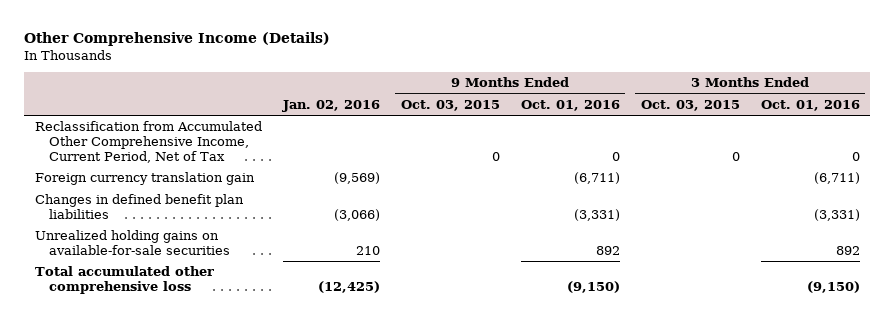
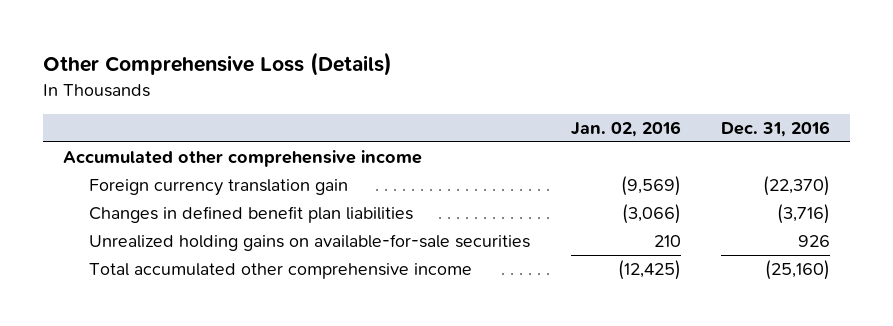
- Other Comprehensive Income (Details)
+ Other Comprehensive Loss (Details)
- | Jan. 02, 2016 | 9 Months Ended Oct. 03, 2015 | 9 Months Ended Oct. 01, 2016 | 3 Months Ended Oct. 03, 2015 | 3 Months Ended Oct. 01, 2016
+ | Jan. 02, 2016 | Dec. 31, 2016
- Reclassification from Accumulated Other Comprehensive Income, Current Period, Net of Tax | | 0 | 0 | 0 | 0
+ Accumulated other comprehensive income
- Total accumulated other comprehensive loss | (12,425) | | (9,150) | | (9,150)
+ Total accumulated other comprehensive income | (12,425) | (25,160)

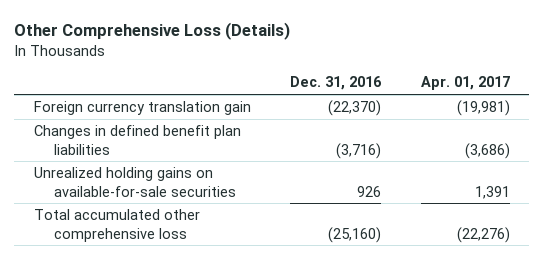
- | Jan. 02, 2016 | Dec. 31, 2016
+ | Dec. 31, 2016 | Apr. 01, 2017
- Accumulated other comprehensive income
- Total accumulated other comprehensive income | (12,425) | (25,160)
+ Total accumulated other comprehensive loss | (25,160) | (22,276)

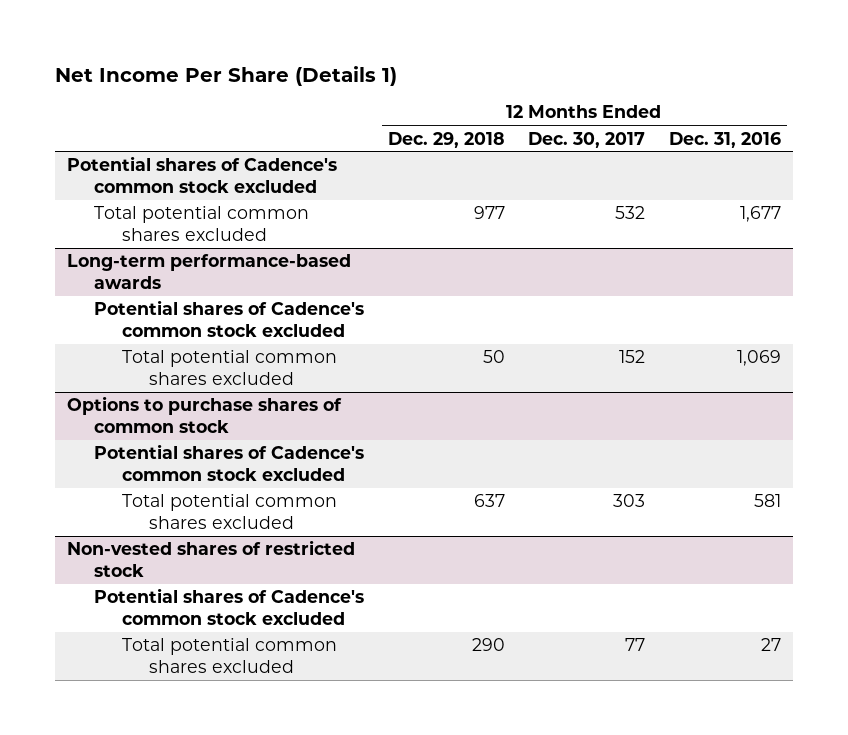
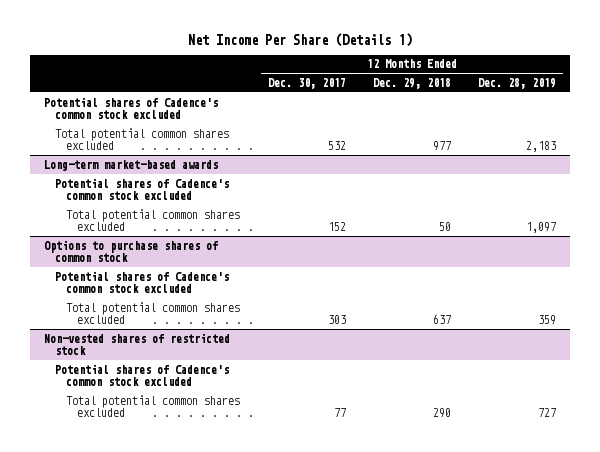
- | 12 Months Ended Dec. 29, 2018 | 12 Months Ended Dec. 30, 2017 | 12 Months Ended Dec. 31, 2016
+ | 12 Months Ended Dec. 30, 2017 | 12 Months Ended Dec. 29, 2018 | 12 Months Ended Dec. 28, 2019
- Long-term performance-based awards
+ Long-term market-based awards

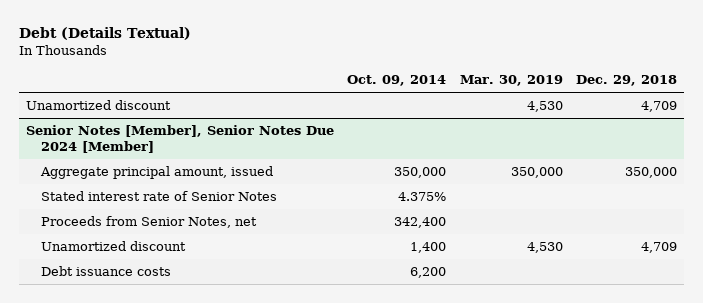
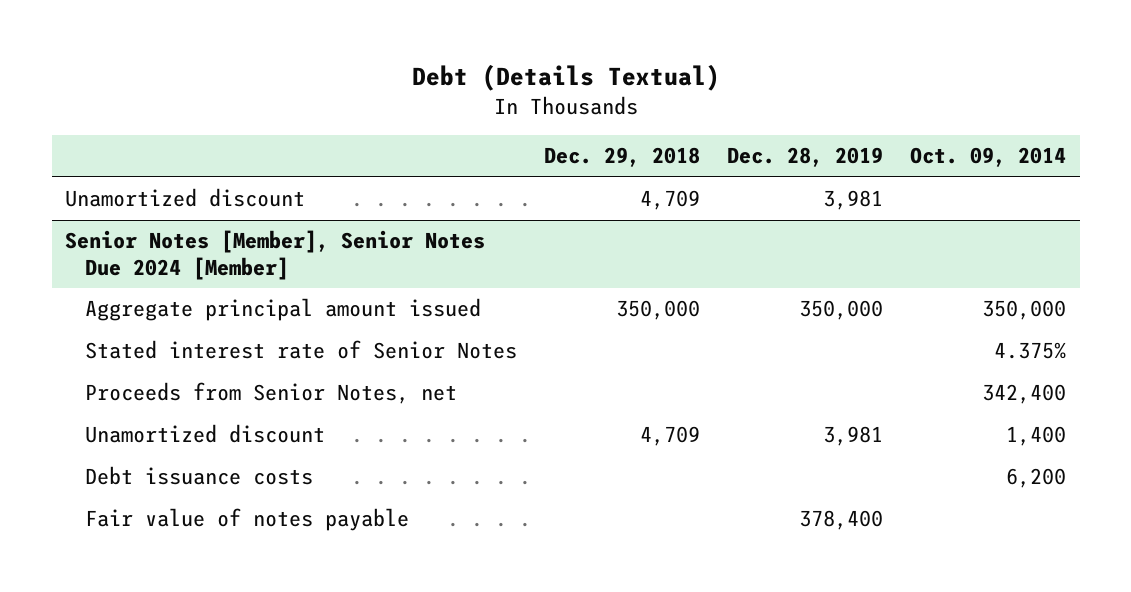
- | Oct. 09, 2014 | Mar. 30, 2019 | Dec. 29, 2018
+ | Dec. 29, 2018 | Dec. 28, 2019 | Oct. 09, 2014
@ Senior Notes [Member], Senior Notes Due 2024 [Member]
- Aggregate principal amount, issued | 350,000 | 350,000 | 350,000
+ Aggregate principal amount issued | 350,000 | 350,000 | 350,000
+ Fair value of notes payable | | 378,400 |

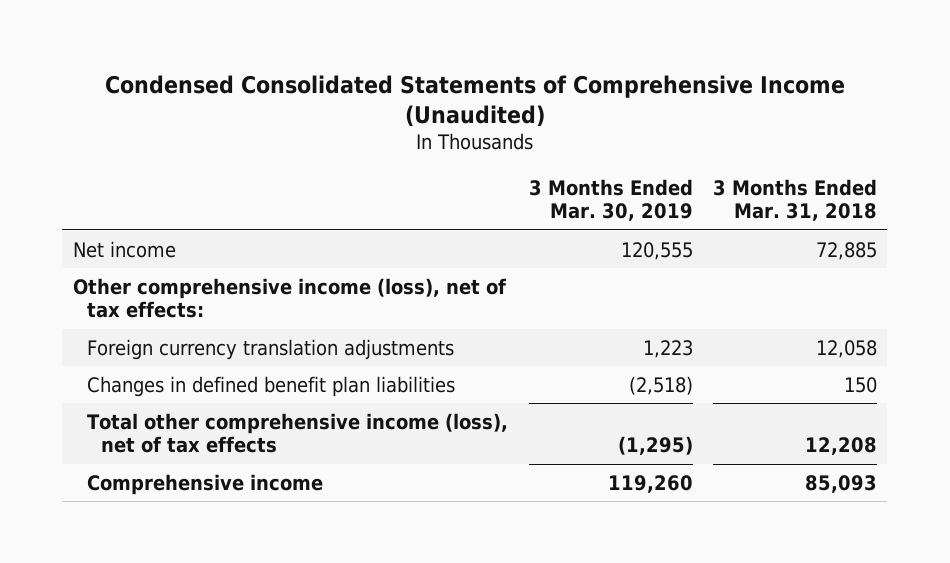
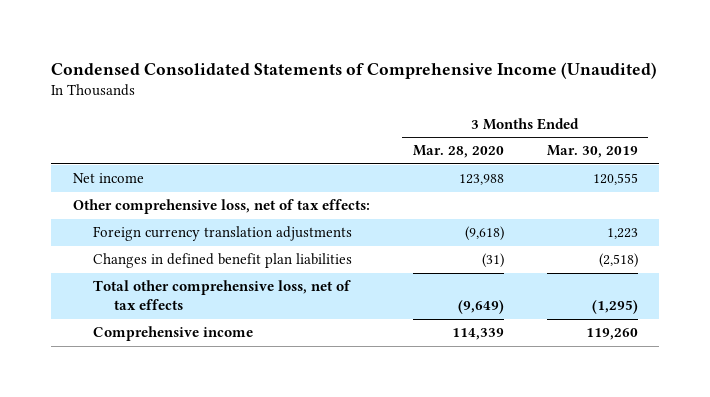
- | 3 Months Ended Mar. 30, 2019 | 3 Months Ended Mar. 31, 2018
+ | 3 Months Ended Mar. 28, 2020 | 3 Months Ended Mar. 30, 2019
- Other comprehensive income (loss), net of tax effects:
+ Other comprehensive loss, net of tax effects:
- Total other comprehensive income (loss), net of tax effects | (1,295) | 12,208
+ Total other comprehensive loss, net of tax effects | (9,649) | (1,295)

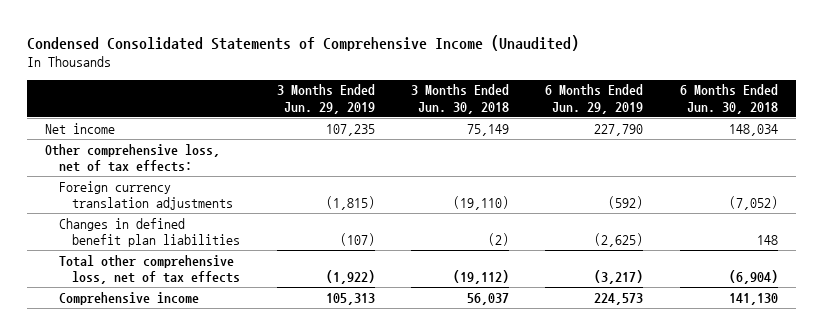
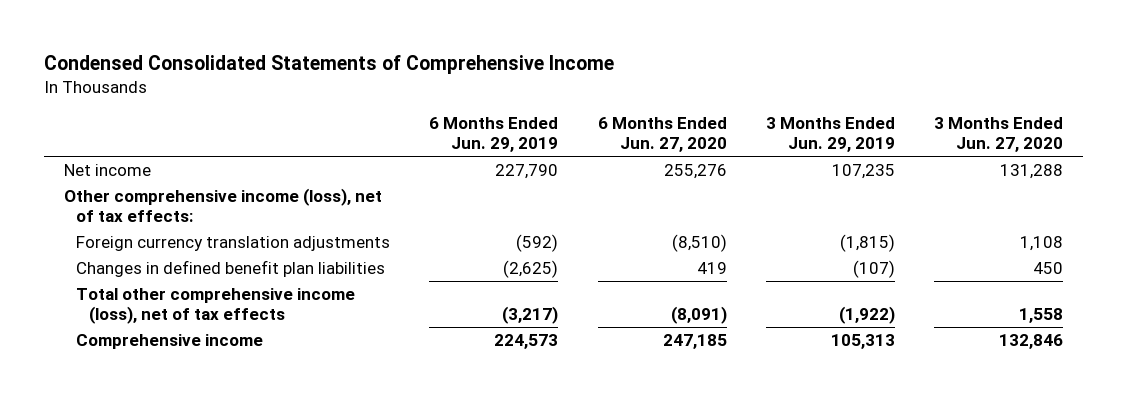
- Condensed Consolidated Statements of Comprehensive Income (Unaudited)
+ Condensed Consolidated Statements of Comprehensive Income
- | 3 Months Ended Jun. 29, 2019 | 3 Months Ended Jun. 30, 2018 | 6 Months Ended Jun. 29, 2019 | 6 Months Ended Jun. 30, 2018
+ | 6 Months Ended Jun. 29, 2019 | 6 Months Ended Jun. 27, 2020 | 3 Months Ended Jun. 29, 2019 | 3 Months Ended Jun. 27, 2020
- Other comprehensive loss, net of tax effects:
+ Other comprehensive income (loss), net of tax effects:
- Total other comprehensive loss, net of tax effects | (1,922) | (19,112) | (3,217) | (6,904)
+ Total other comprehensive income (loss), net of tax effects | (3,217) | (8,091) | (1,922) | 1,558

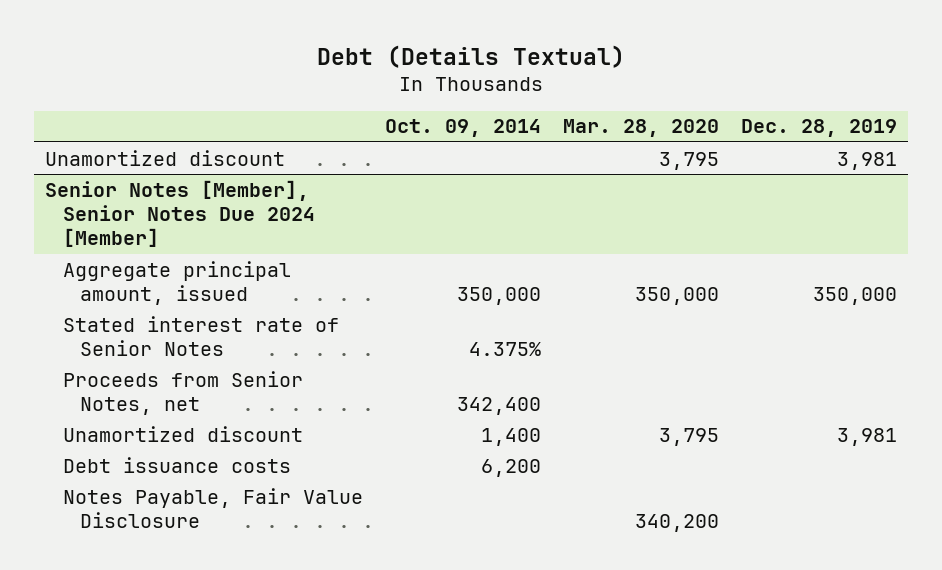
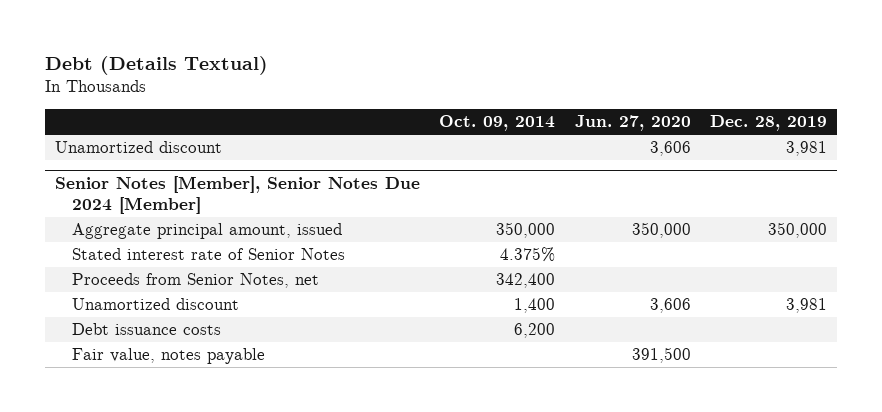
- | Oct. 09, 2014 | Mar. 28, 2020 | Dec. 28, 2019
+ | Oct. 09, 2014 | Jun. 27, 2020 | Dec. 28, 2019
@ Senior Notes [Member], Senior Notes Due 2024 [Member]
- Notes Payable, Fair Value Disclosure | | 340,200 |
+ Fair value, notes payable | | 391,500 |

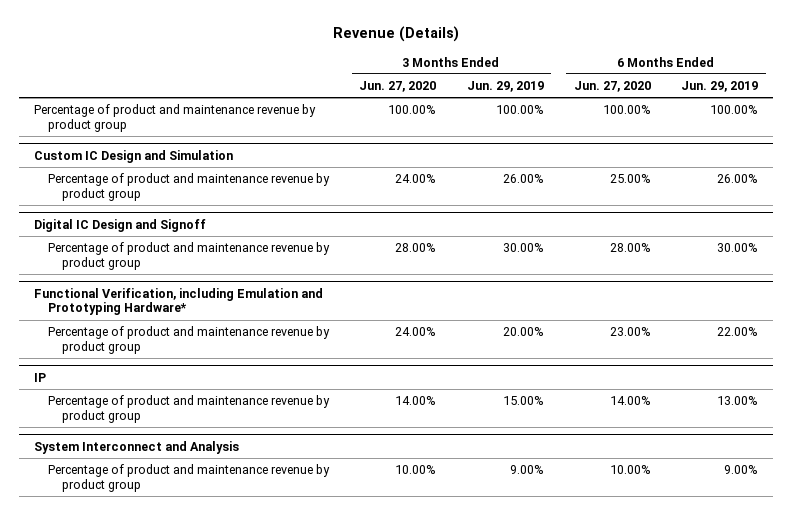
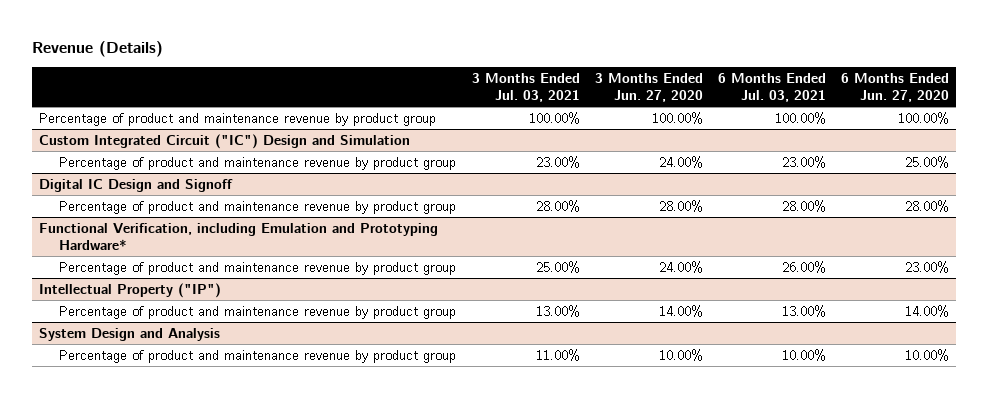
- | 3 Months Ended Jun. 27, 2020 | 3 Months Ended Jun. 29, 2019 | 6 Months Ended Jun. 27, 2020 | 6 Months Ended Jun. 29, 2019
+ | 3 Months Ended Jul. 03, 2021 | 3 Months Ended Jun. 27, 2020 | 6 Months Ended Jul. 03, 2021 | 6 Months Ended Jun. 27, 2020
- Custom IC Design and Simulation
+ Custom Integrated Circuit ("IC") Design and Simulation
- IP
+ Intellectual Property ("IP")
- System Interconnect and Analysis
+ System Design and Analysis

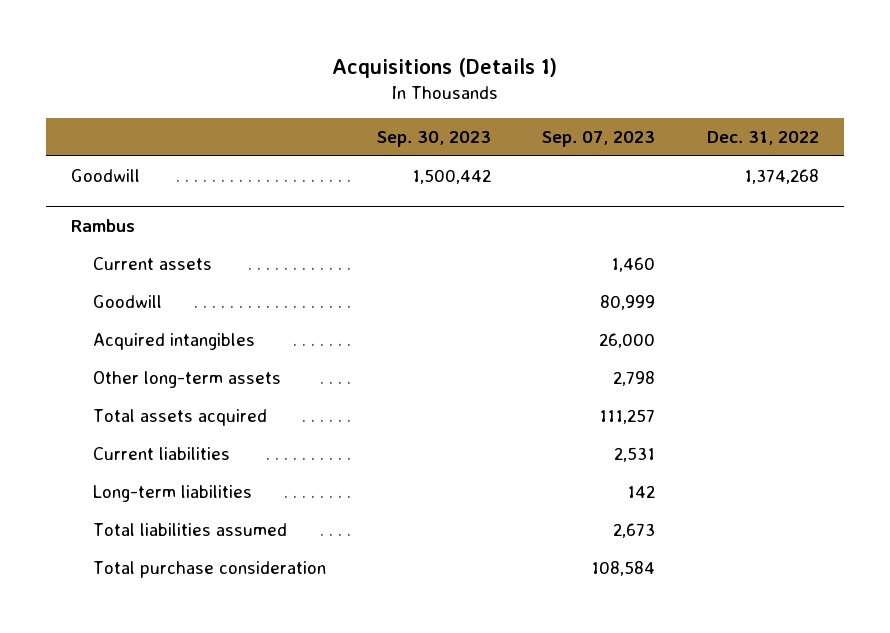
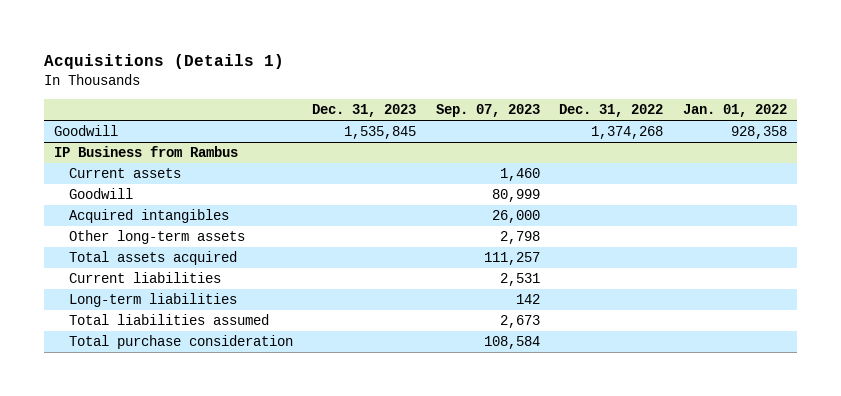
- | Sep. 30, 2023 | Sep. 07, 2023 | Dec. 31, 2022
+ | Dec. 31, 2023 | Sep. 07, 2023 | Dec. 31, 2022 | Jan. 01, 2022
- Rambus
+ IP Business from Rambus

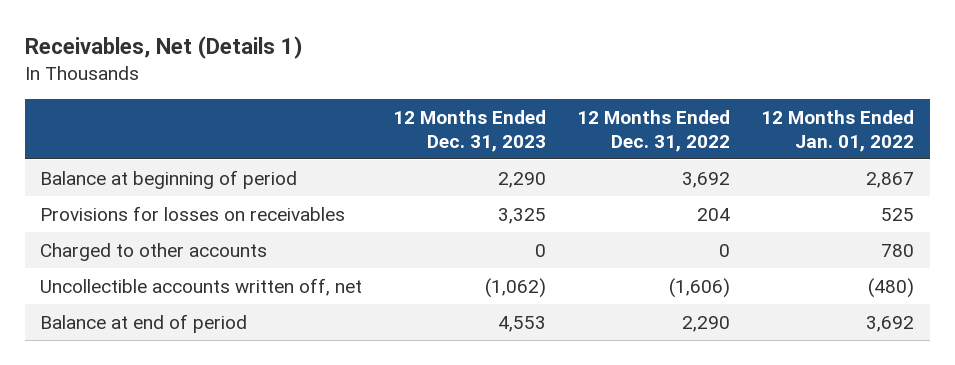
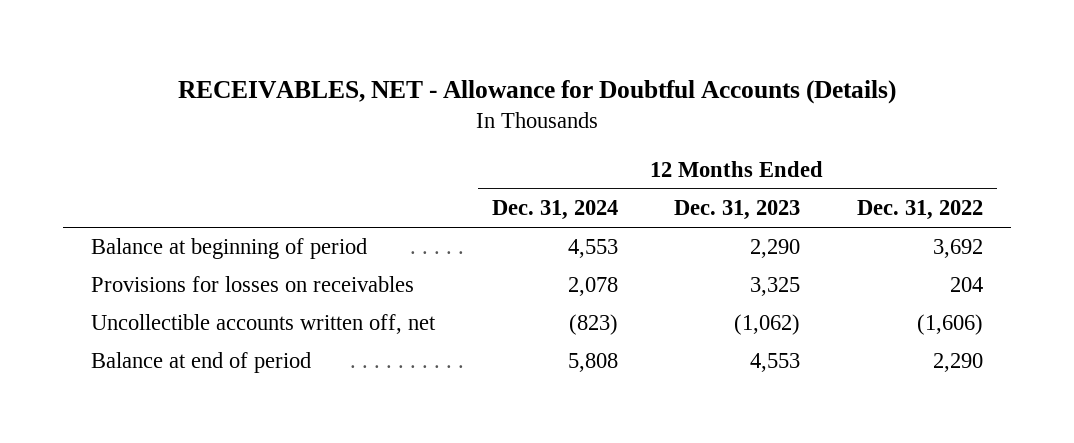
- Receivables, Net (Details 1)
+ RECEIVABLES, NET - Allowance for Doubtful Accounts (Details)
- | 12 Months Ended Dec. 31, 2023 | 12 Months Ended Dec. 31, 2022 | 12 Months Ended Jan. 01, 2022
+ | 12 Months Ended Dec. 31, 2024 | 12 Months Ended Dec. 31, 2023 | 12 Months Ended Dec. 31, 2022
- Charged to other accounts | 0 | 0 | 780

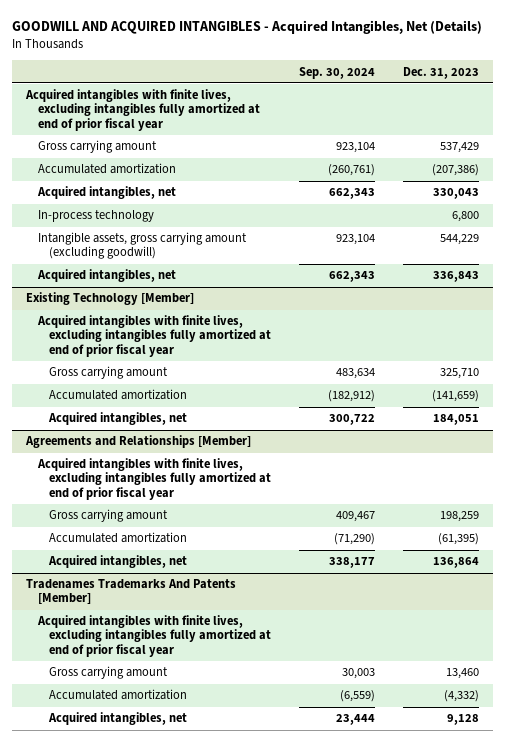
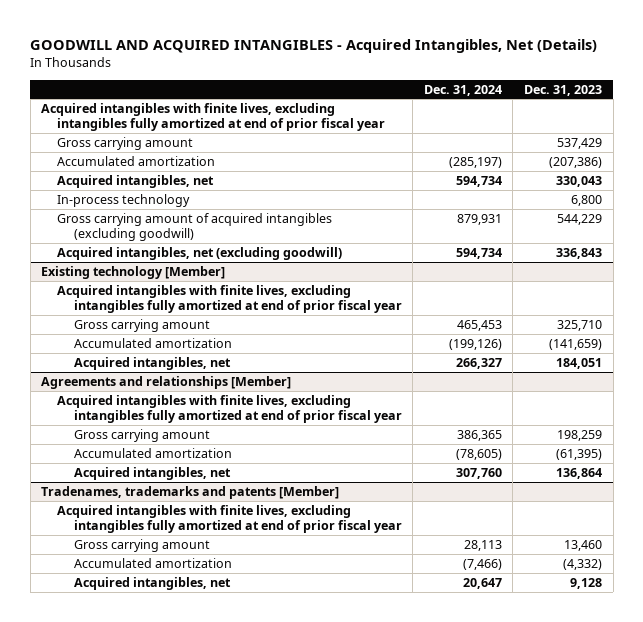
- | Sep. 30, 2024 | Dec. 31, 2023
+ | Dec. 31, 2024 | Dec. 31, 2023
- Intangible assets, gross carrying amount (excluding goodwill) | 923,104 | 544,229
- Acquired intangibles, net | 662,343 | 336,843
- Existing Technology [Member]
+ Gross carrying amount of acquired intangibles (excluding goodwill) | 879,931 | 544,229
+ Acquired intangibles, net (excluding goodwill) | 594,734 | 336,843
+ Existing technology [Member]
- Agreements and Relationships [Member]
+ Agreements and relationships [Member]
- Tradenames Trademarks And Patents [Member]
+ Tradenames, trademarks and patents [Member]

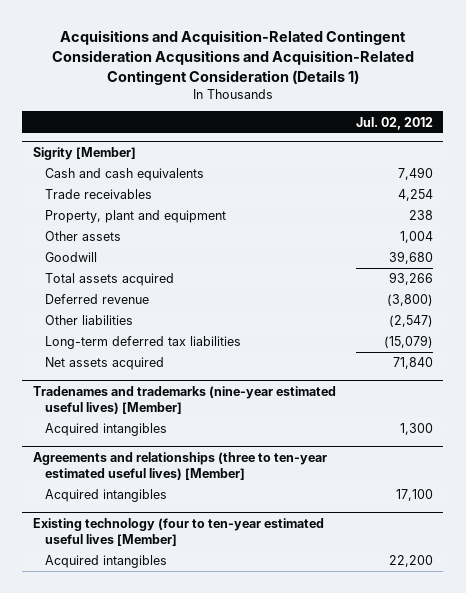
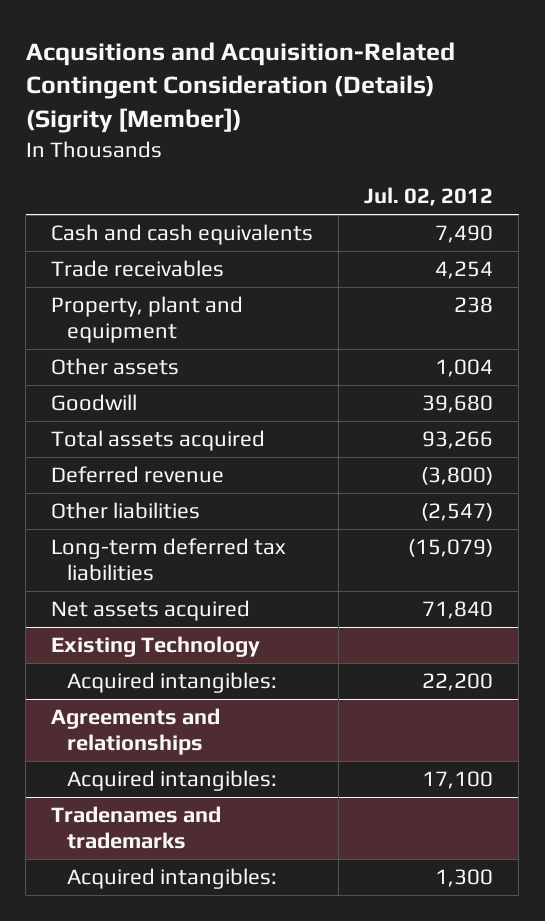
- Acquisitions and Acquisition-Related Contingent Consideration Acqusitions and Acquisition-Related Contingent Consideration (Details 1)
+ Acqusitions and Acquisition-Related Contingent Consideration (Details) (Sigrity [Member])
- Sigrity [Member]
- Tradenames and trademarks (nine-year estimated useful lives) [Member]
- Acquired intangibles | 1,300
- Agreements and relationships (three to ten-year estimated useful lives) [Member]
- Acquired intangibles | 17,100
- Existing technology (four to ten-year estimated useful lives [Member]
- Acquired intangibles | 22,200
+ Existing Technology
+ Acquired intangibles: | 22,200
+ Agreements and relationships
+ Acquired intangibles: | 17,100
+ Tradenames and trademarks
+ Acquired intangibles: | 1,300

